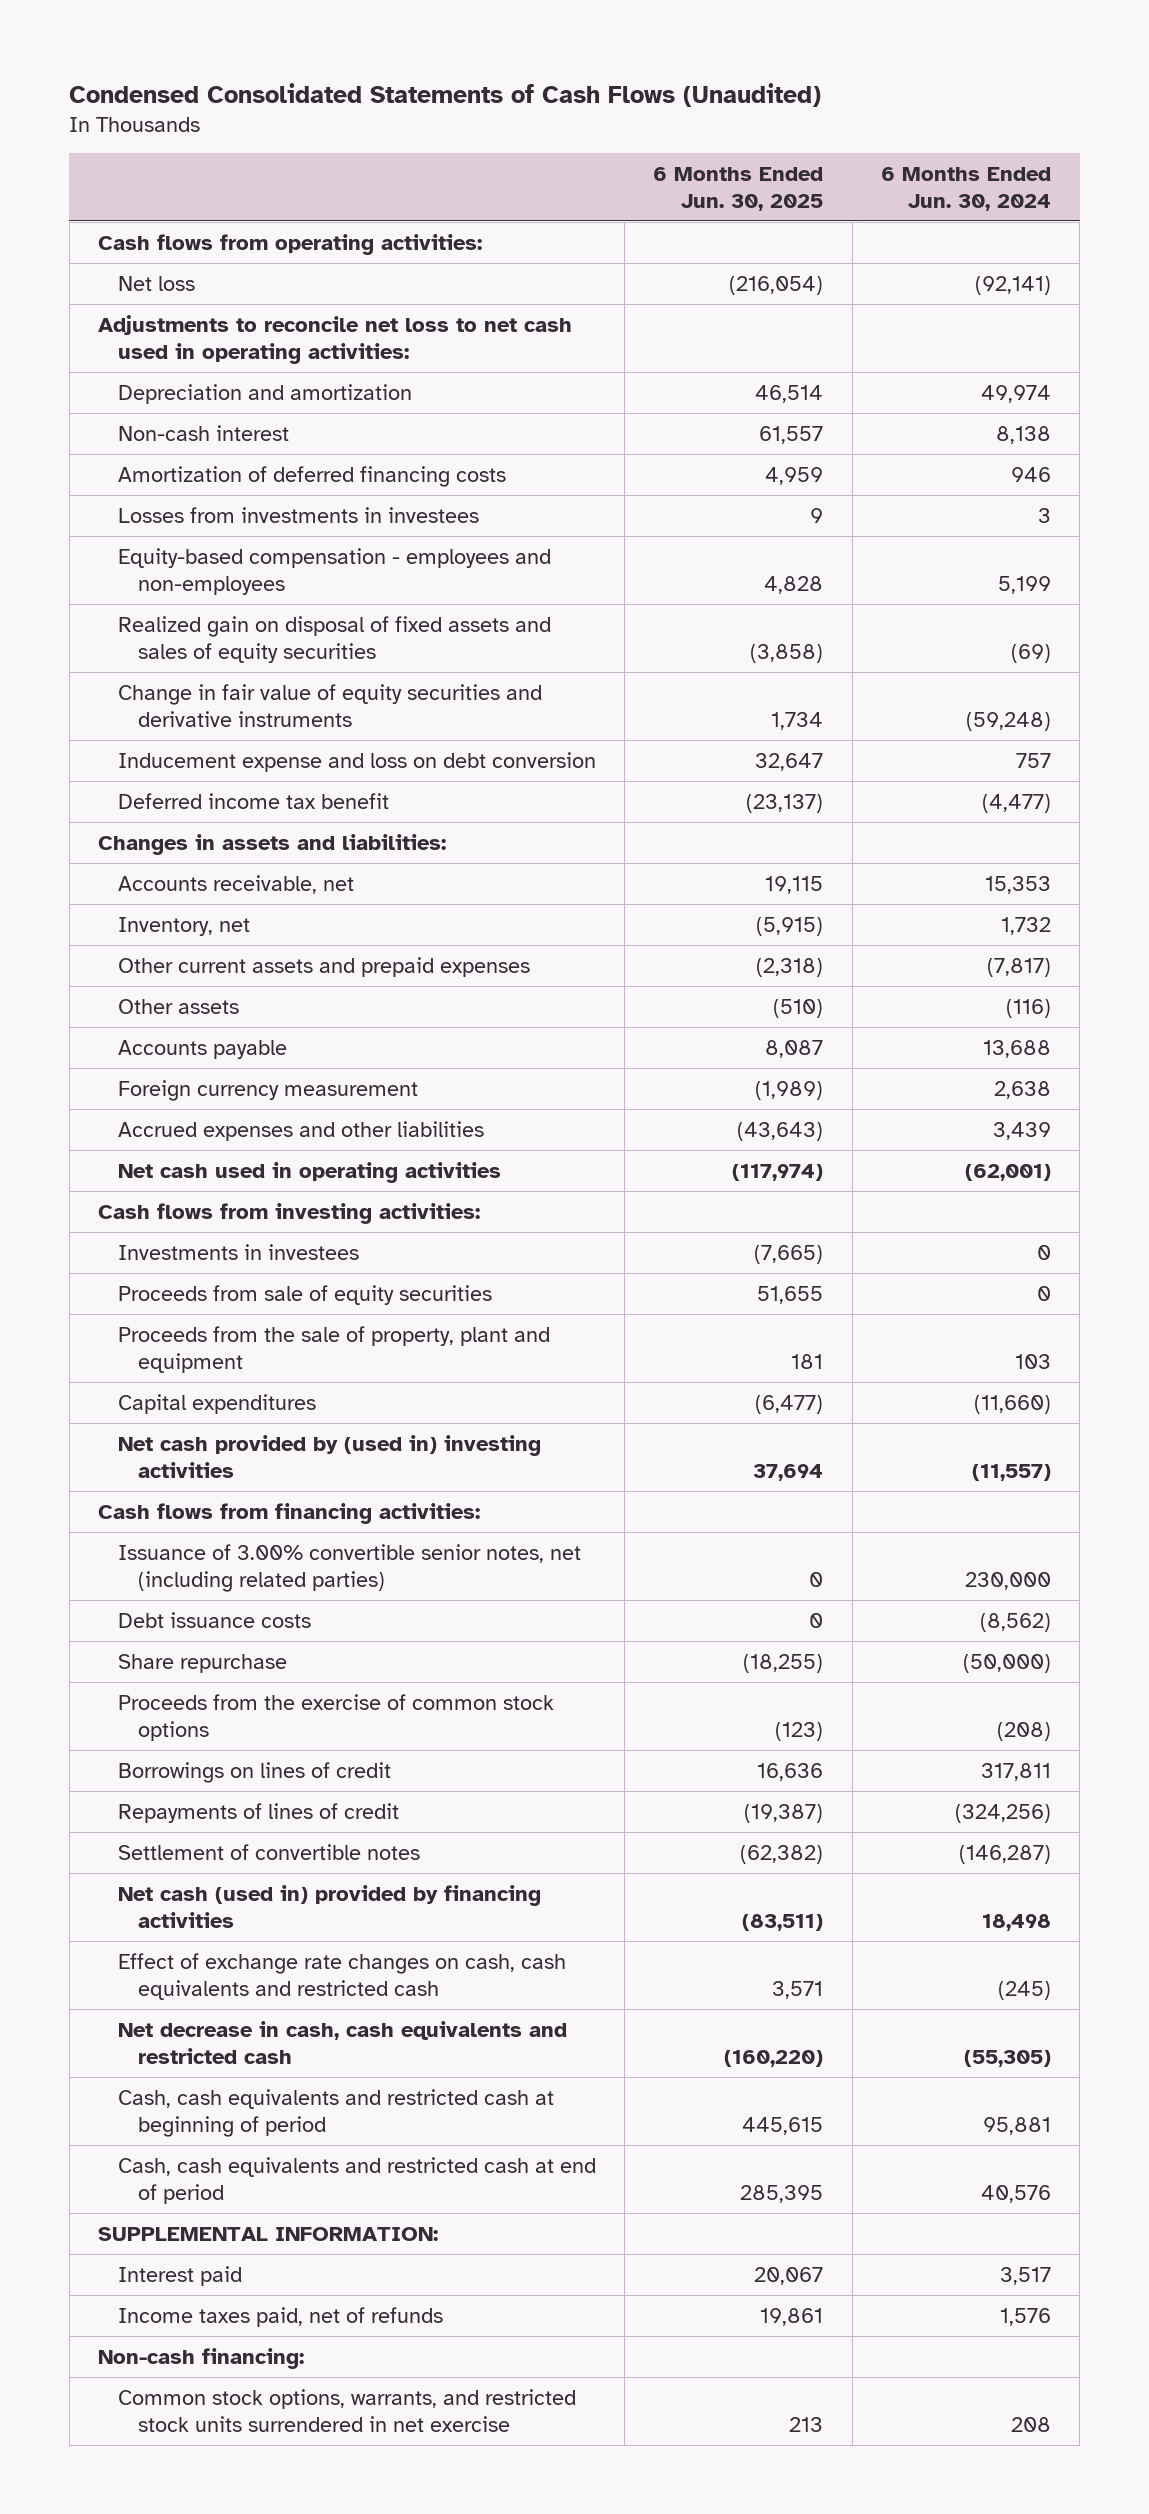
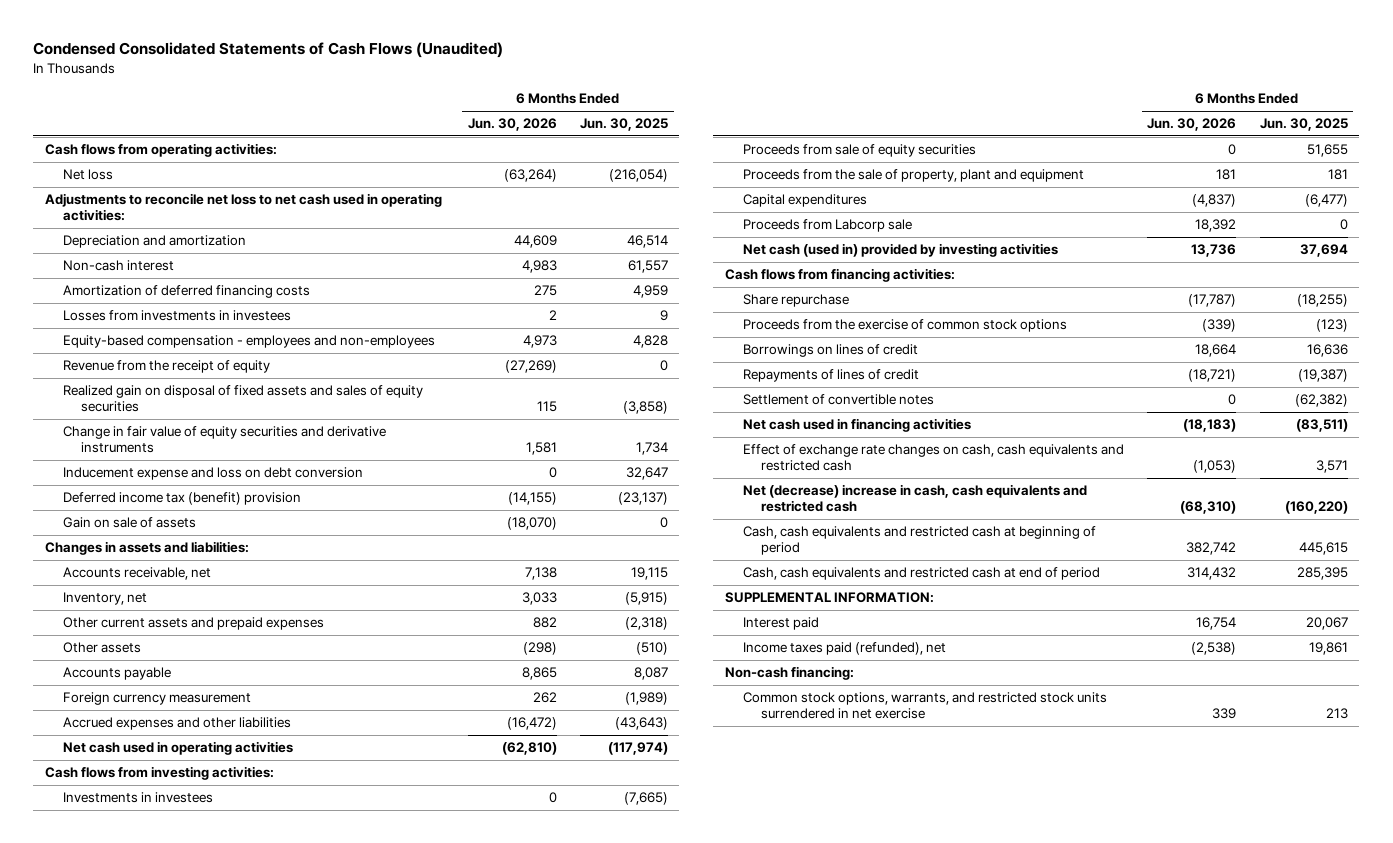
- | 6 Months Ended Jun. 30, 2025 | 6 Months Ended Jun. 30, 2024
+ | 6 Months Ended Jun. 30, 2026 | 6 Months Ended Jun. 30, 2025
+ Revenue from the receipt of equity | (27,269) | 0
- Deferred income tax benefit | (23,137) | (4,477)
+ Deferred income tax (benefit) provision | (14,155) | (23,137)
+ Gain on sale of assets | (18,070) | 0
- Net cash provided by (used in) investing activities | 37,694 | (11,557)
+ Proceeds from Labcorp sale | 18,392 | 0
+ Net cash (used in) provided by investing activities | 13,736 | 37,694
- Issuance of 3.00% convertible senior notes, net (including related parties) | 0 | 230,000
- Debt issuance costs | 0 | (8,562)
- Net cash (used in) provided by financing activities | (83,511) | 18,498
+ Net cash used in financing activities | (18,183) | (83,511)
- Net decrease in cash, cash equivalents and restricted cash | (160,220) | (55,305)
+ Net (decrease) increase in cash, cash equivalents and restricted cash | (68,310) | (160,220)
- Income taxes paid, net of refunds | 19,861 | 1,576
+ Income taxes paid (refunded), net | (2,538) | 19,861

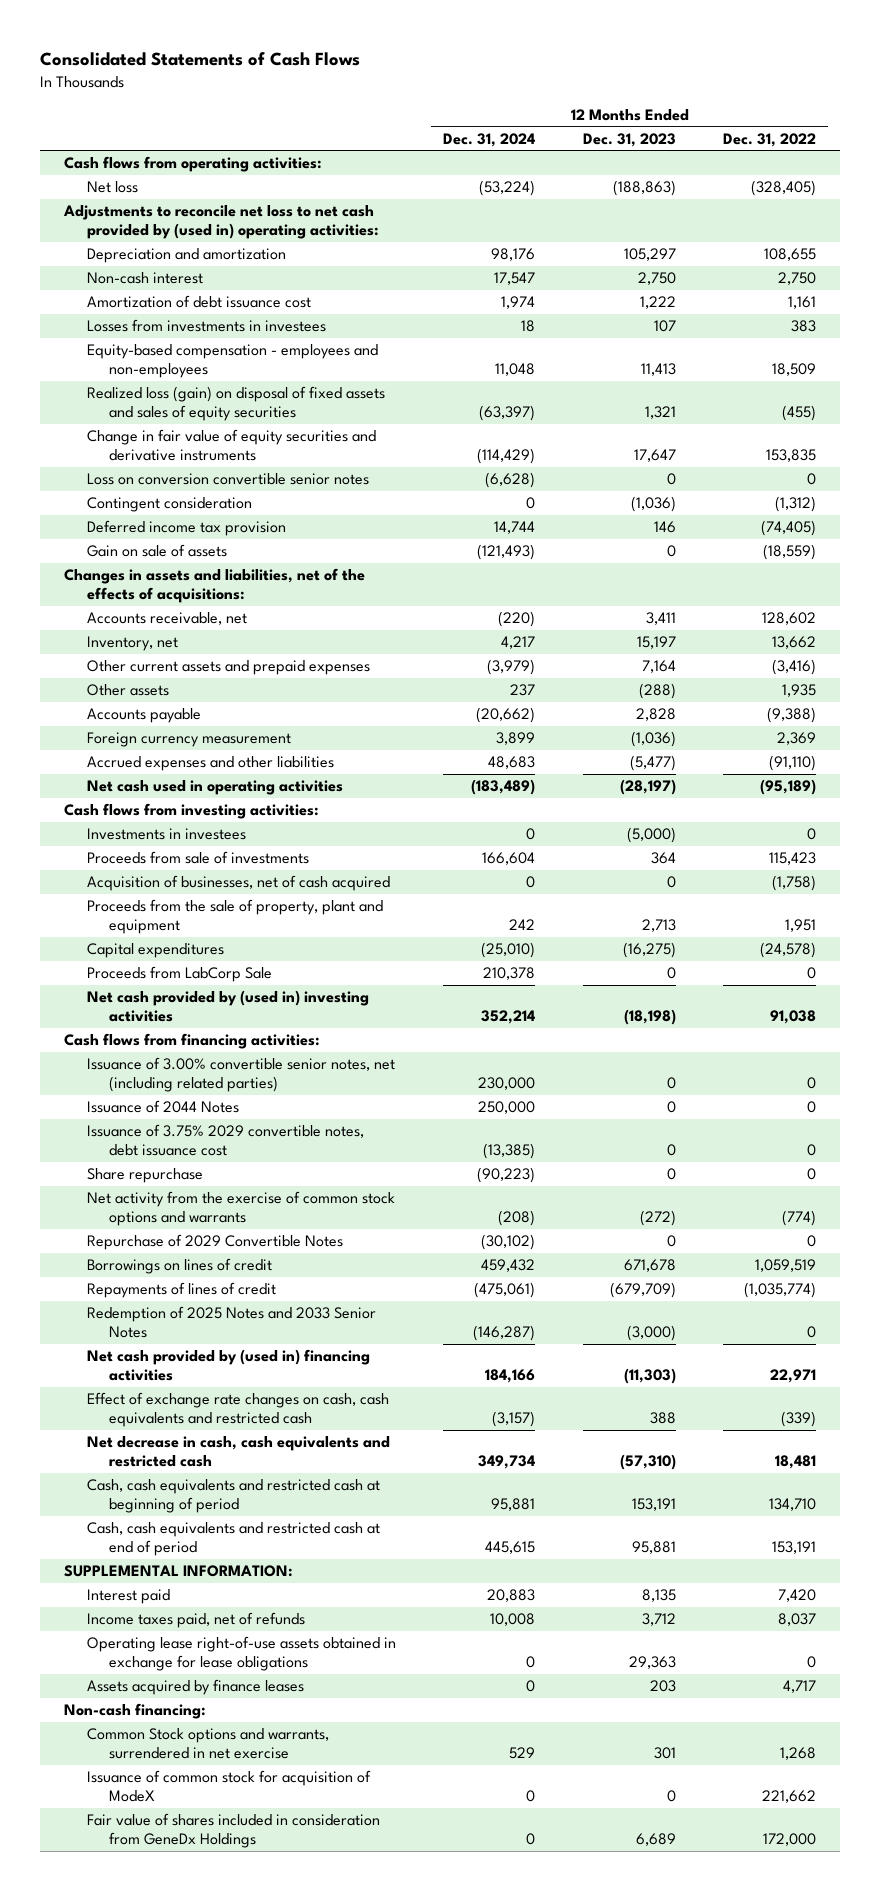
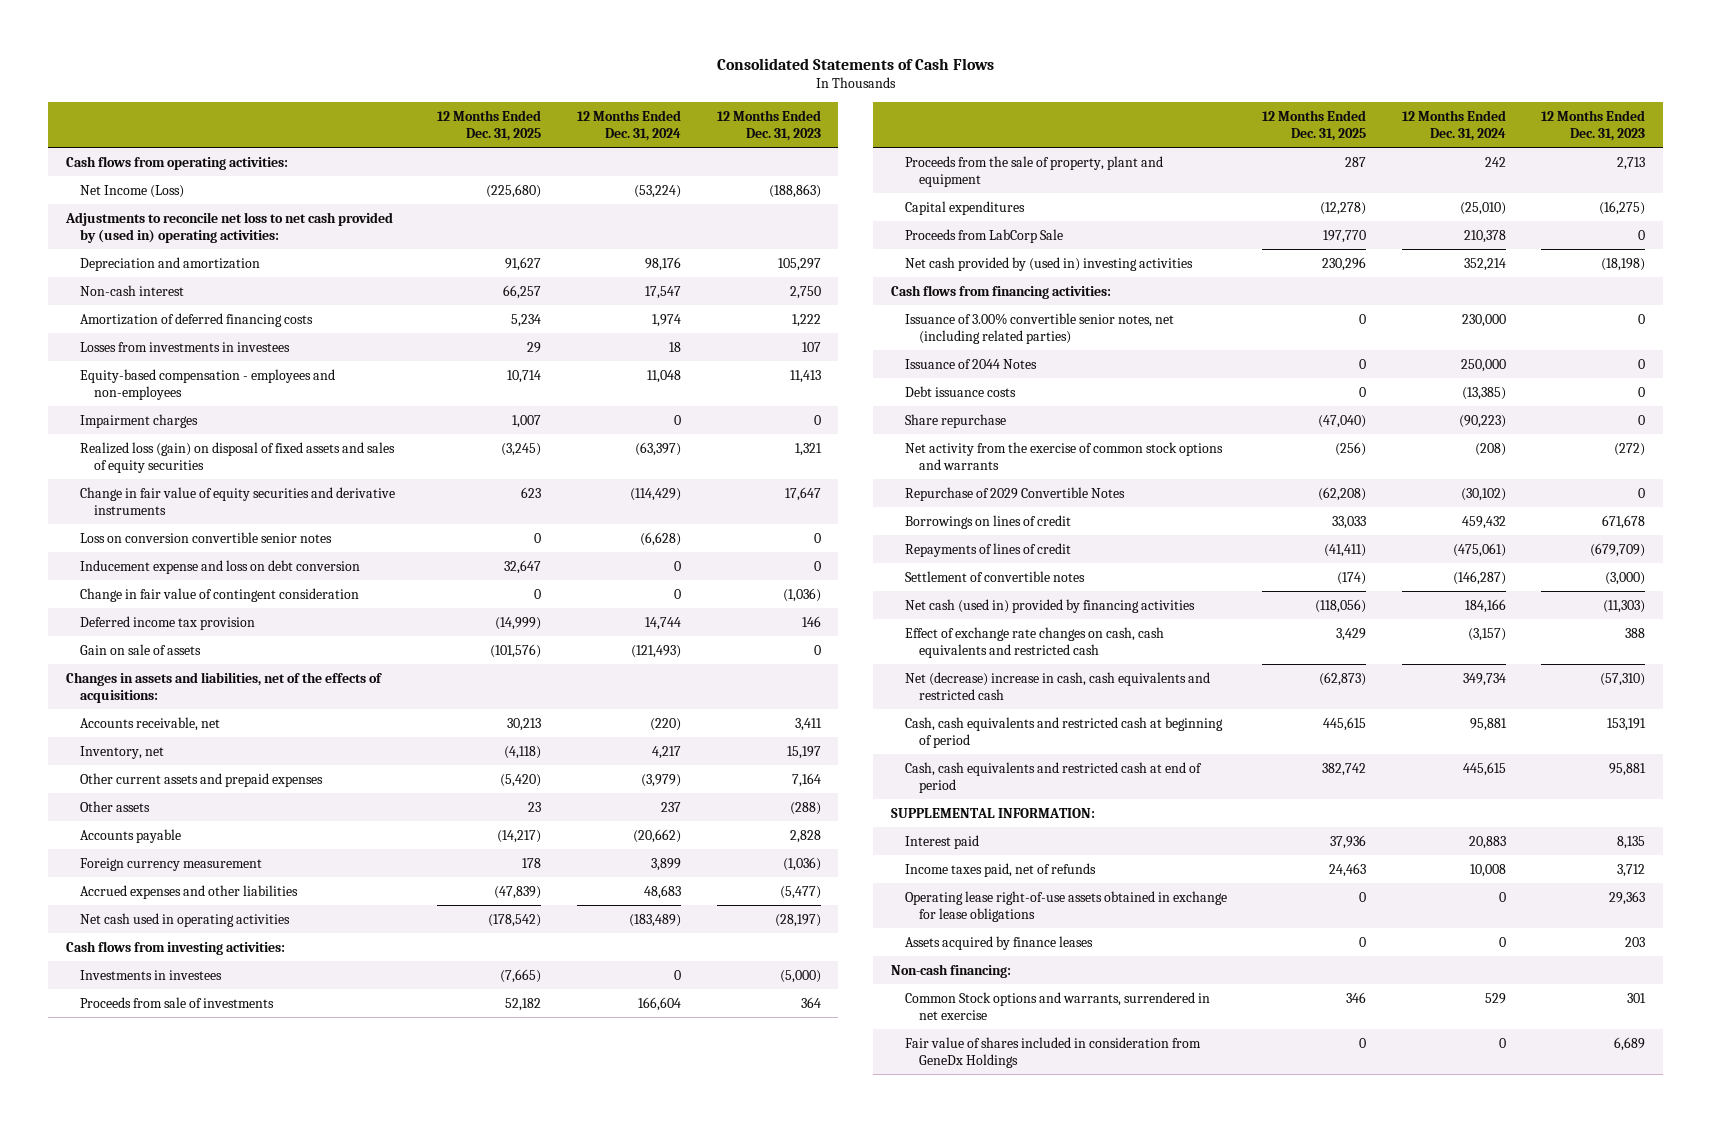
- | 12 Months Ended Dec. 31, 2024 | 12 Months Ended Dec. 31, 2023 | 12 Months Ended Dec. 31, 2022
+ | 12 Months Ended Dec. 31, 2025 | 12 Months Ended Dec. 31, 2024 | 12 Months Ended Dec. 31, 2023
- Net loss | (53,224) | (188,863) | (328,405)
+ Net Income (Loss) | (225,680) | (53,224) | (188,863)
- Amortization of debt issuance cost | 1,974 | 1,222 | 1,161
+ Amortization of deferred financing costs | 5,234 | 1,974 | 1,222
+ Impairment charges | 1,007 | 0 | 0
- Contingent consideration | 0 | (1,036) | (1,312)
+ Inducement expense and loss on debt conversion | 32,647 | 0 | 0
+ Change in fair value of contingent consideration | 0 | 0 | (1,036)
- Acquisition of businesses, net of cash acquired | 0 | 0 | (1,758)
- Issuance of 3.75% 2029 convertible notes, debt issuance cost | (13,385) | 0 | 0
+ Debt issuance costs | 0 | (13,385) | 0
- Redemption of 2025 Notes and 2033 Senior Notes | (146,287) | (3,000) | 0
- Net cash provided by (used in) financing activities | 184,166 | (11,303) | 22,971
+ Settlement of convertible notes | (174) | (146,287) | (3,000)
+ Net cash (used in) provided by financing activities | (118,056) | 184,166 | (11,303)
- Net decrease in cash, cash equivalents and restricted cash | 349,734 | (57,310) | 18,481
+ Net (decrease) increase in cash, cash equivalents and restricted cash | (62,873) | 349,734 | (57,310)
- Issuance of common stock for acquisition of ModeX | 0 | 0 | 221,662

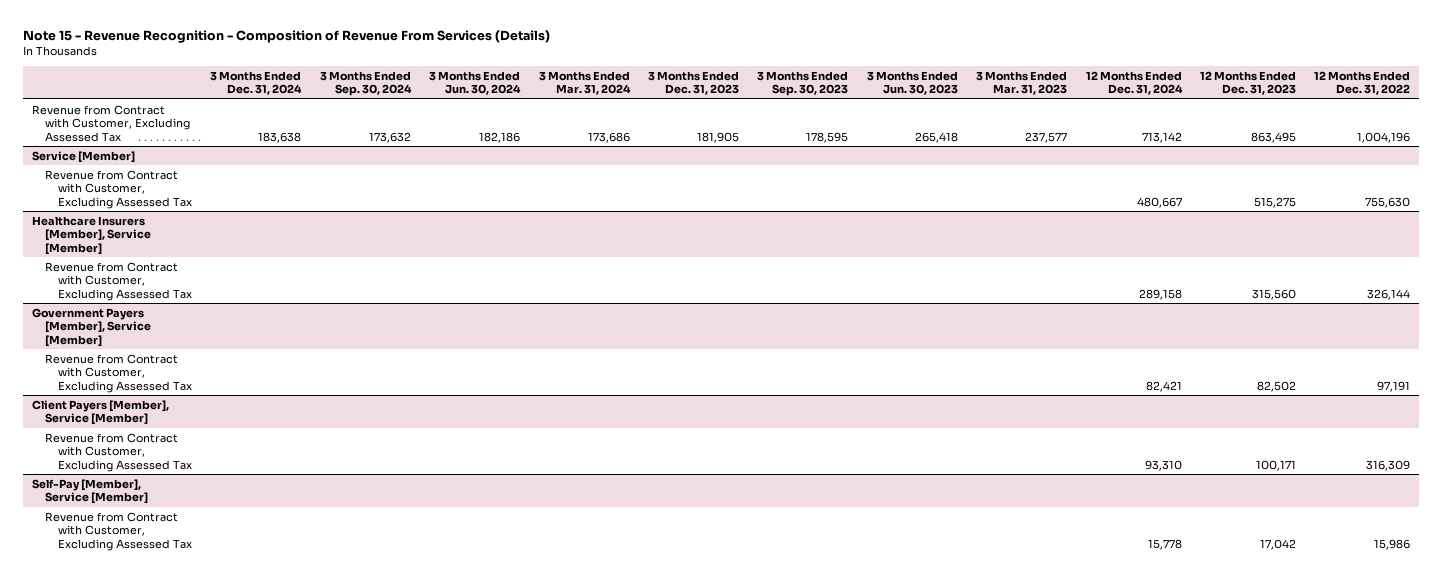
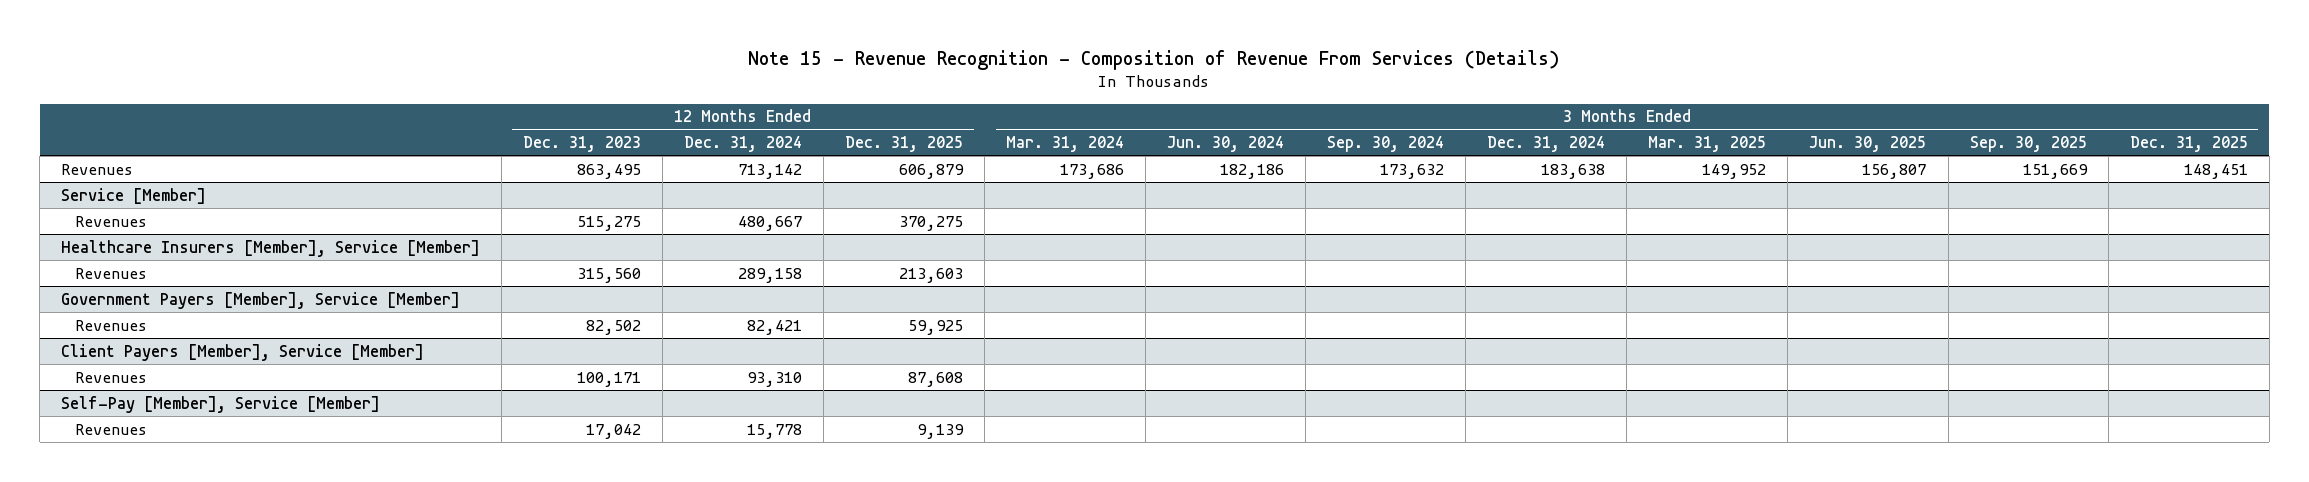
- | 3 Months Ended Dec. 31, 2024 | 3 Months Ended Sep. 30, 2024 | 3 Months Ended Jun. 30, 2024 | 3 Months Ended Mar. 31, 2024 | 3 Months Ended Dec. 31, 2023 | 3 Months Ended Sep. 30, 2023 | 3 Months Ended Jun. 30, 2023 | 3 Months Ended Mar. 31, 2023 | 12 Months Ended Dec. 31, 2024 | 12 Months Ended Dec. 31, 2023 | 12 Months Ended Dec. 31, 2022
+ | 12 Months Ended Dec. 31, 2023 | 12 Months Ended Dec. 31, 2024 | 12 Months Ended Dec. 31, 2025 | 3 Months Ended Mar. 31, 2024 | 3 Months Ended Jun. 30, 2024 | 3 Months Ended Sep. 30, 2024 | 3 Months Ended Dec. 31, 2024 | 3 Months Ended Mar. 31, 2025 | 3 Months Ended Jun. 30, 2025 | 3 Months Ended Sep. 30, 2025 | 3 Months Ended Dec. 31, 2025
- Revenue from Contract with Customer, Excluding Assessed Tax | 183,638 | 173,632 | 182,186 | 173,686 | 181,905 | 178,595 | 265,418 | 237,577 | 713,142 | 863,495 | 1,004,196
+ Revenues | 863,495 | 713,142 | 606,879 | 173,686 | 182,186 | 173,632 | 183,638 | 149,952 | 156,807 | 151,669 | 148,451
@ Service [Member]
- Revenue from Contract with Customer, Excluding Assessed Tax | | | | | | | | | 480,667 | 515,275 | 755,630
+ Revenues | 515,275 | 480,667 | 370,275 | | | | | | | |
@ Healthcare Insurers [Member], Service [Member]
- Revenue from Contract with Customer, Excluding Assessed Tax | | | | | | | | | 289,158 | 315,560 | 326,144
+ Revenues | 315,560 | 289,158 | 213,603 | | | | | | | |
@ Government Payers [Member], Service [Member]
- Revenue from Contract with Customer, Excluding Assessed Tax | | | | | | | | | 82,421 | 82,502 | 97,191
+ Revenues | 82,502 | 82,421 | 59,925 | | | | | | | |
@ Client Payers [Member], Service [Member]
- Revenue from Contract with Customer, Excluding Assessed Tax | | | | | | | | | 93,310 | 100,171 | 316,309
+ Revenues | 100,171 | 93,310 | 87,608 | | | | | | | |
@ Self-Pay [Member], Service [Member]
- Revenue from Contract with Customer, Excluding Assessed Tax | | | | | | | | | 15,778 | 17,042 | 15,986
+ Revenues | 17,042 | 15,778 | 9,139 | | | | | | | |

